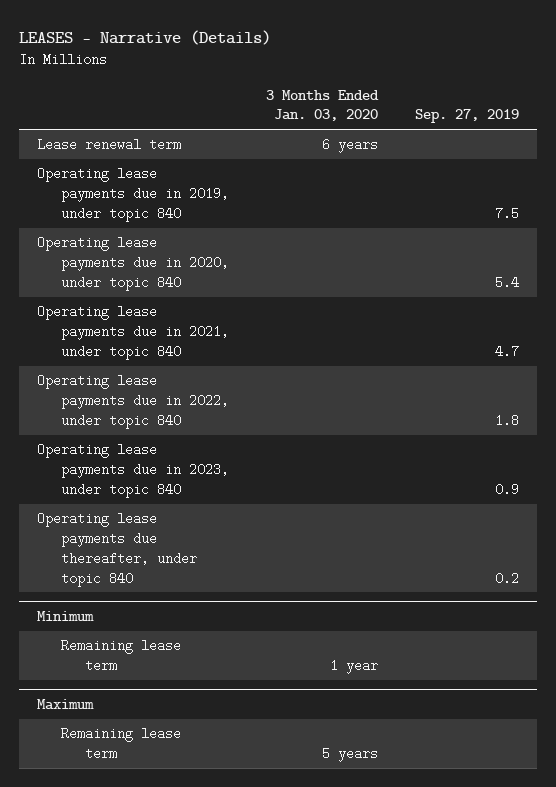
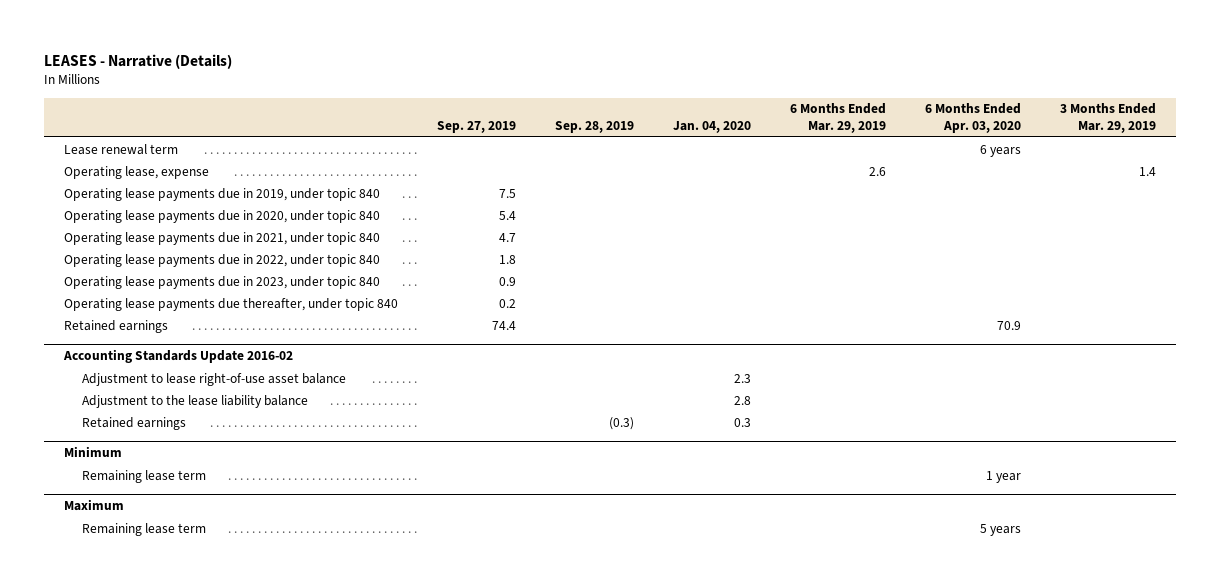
- | 3 Months Ended Jan. 03, 2020 | Sep. 27, 2019
+ | Sep. 27, 2019 | Sep. 28, 2019 | Jan. 04, 2020 | 6 Months Ended Mar. 29, 2019 | 6 Months Ended Apr. 03, 2020 | 3 Months Ended Mar. 29, 2019
+ Operating lease, expense | | | | 2.6 | | 1.4
+ Retained earnings | 74.4 | | | | 70.9 |
+ Accounting Standards Update 2016-02
+ Adjustment to lease right-of-use asset balance | | | 2.3 | | |
+ Adjustment to the lease liability balance | | | 2.8 | | |
+ Retained earnings | | (0.3) | 0.3 | | |

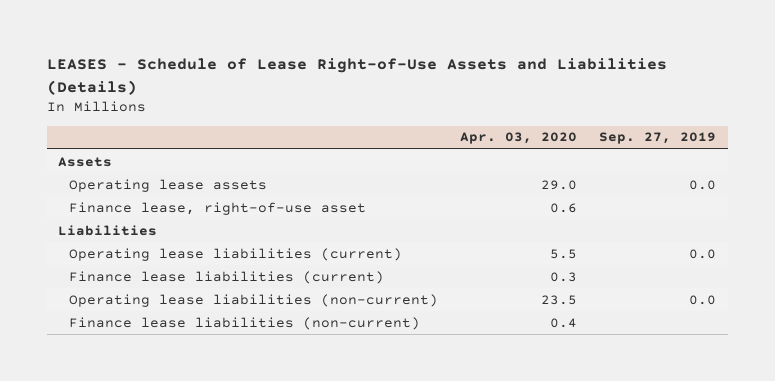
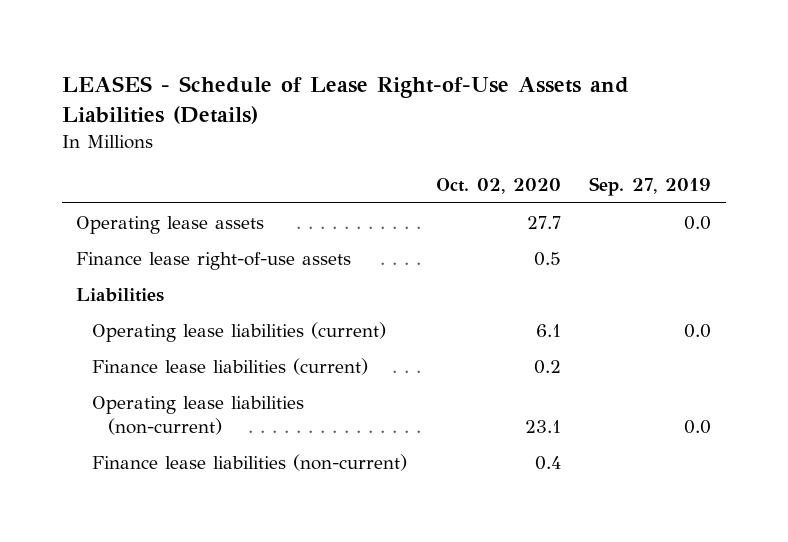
- | Apr. 03, 2020 | Sep. 27, 2019
+ | Oct. 02, 2020 | Sep. 27, 2019
- Assets
- Finance lease, right-of-use asset | 0.6 |
+ Finance lease right-of-use assets | 0.5 |

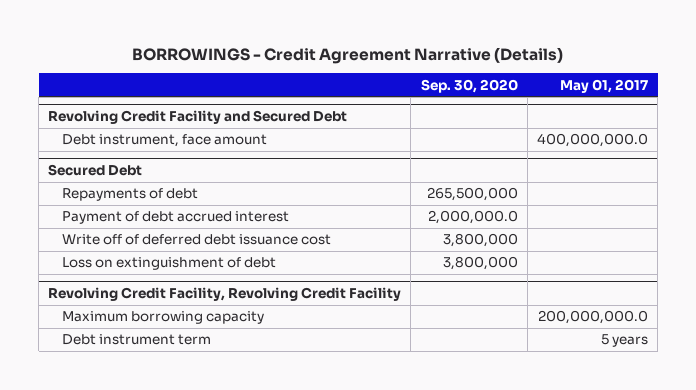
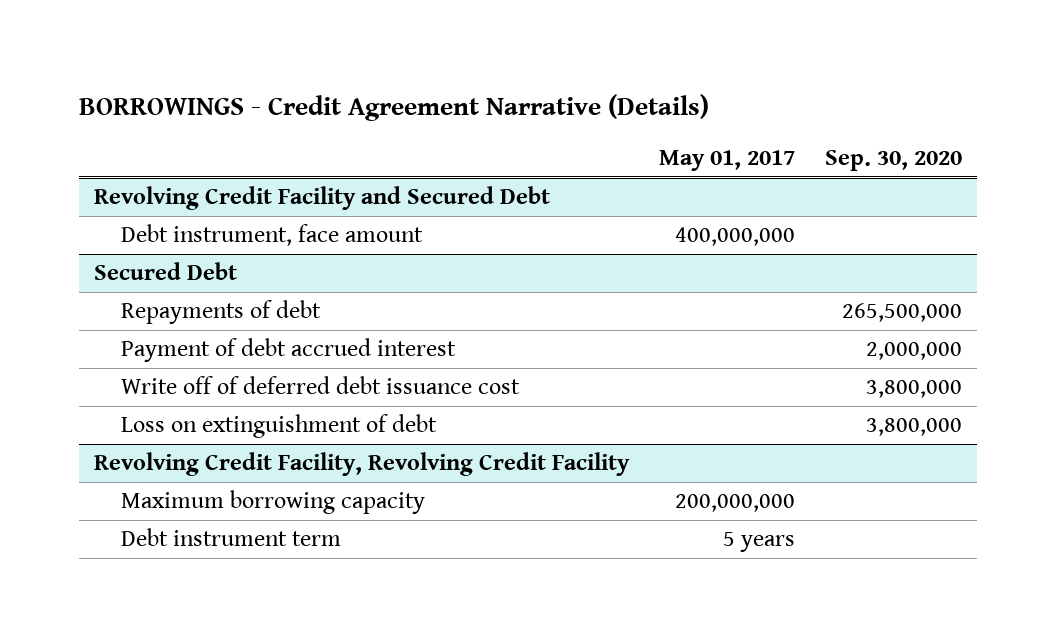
- | Sep. 30, 2020 | May 01, 2017
+ | May 01, 2017 | Sep. 30, 2020
@ Revolving Credit Facility and Secured Debt
- Debt instrument, face amount | | 400,000,000.0
+ Debt instrument, face amount | 400,000,000 |
@ Secured Debt
- Payment of debt accrued interest | 2,000,000.0 |
+ Payment of debt accrued interest | | 2,000,000
@ Revolving Credit Facility, Revolving Credit Facility
- Maximum borrowing capacity | | 200,000,000.0
+ Maximum borrowing capacity | 200,000,000 |

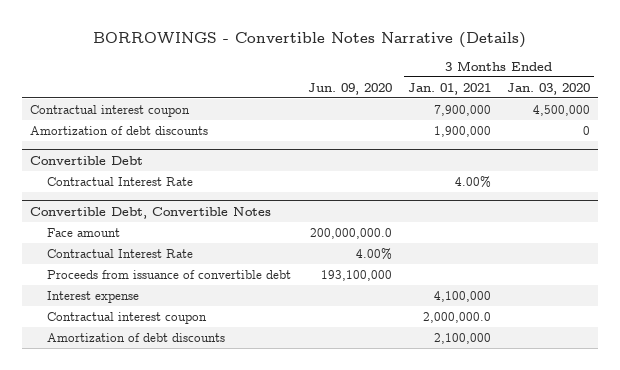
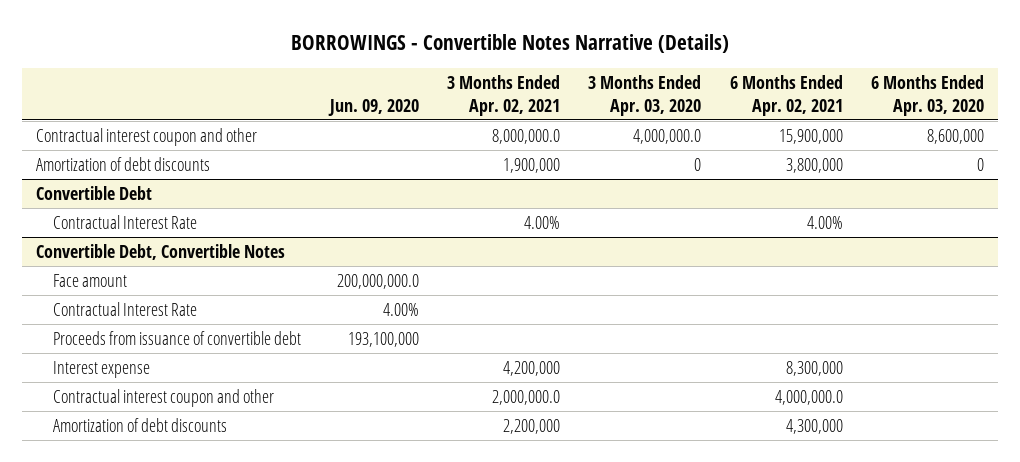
- | Jun. 09, 2020 | 3 Months Ended Jan. 01, 2021 | 3 Months Ended Jan. 03, 2020
+ | Jun. 09, 2020 | 3 Months Ended Apr. 02, 2021 | 3 Months Ended Apr. 03, 2020 | 6 Months Ended Apr. 02, 2021 | 6 Months Ended Apr. 03, 2020
- Contractual interest coupon | | 7,900,000 | 4,500,000
+ Contractual interest coupon and other | | 8,000,000.0 | 4,000,000.0 | 15,900,000 | 8,600,000
@ Convertible Debt, Convertible Notes
- Contractual interest coupon | | 2,000,000.0 |
+ Contractual interest coupon and other | | 2,000,000.0 | | 4,000,000.0 |

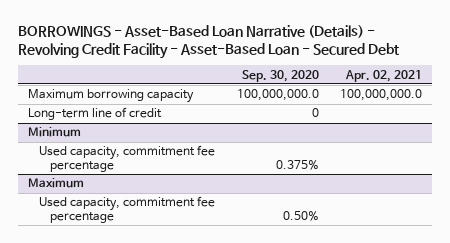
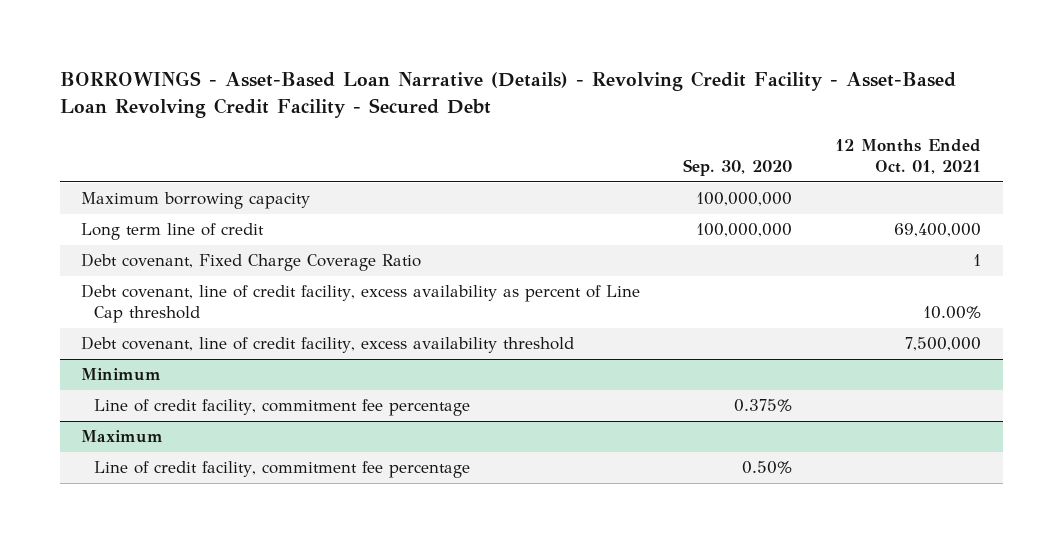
- BORROWINGS - Asset-Based Loan Narrative (Details) - Revolving Credit Facility - Asset-Based Loan - Secured Debt
+ BORROWINGS - Asset-Based Loan Narrative (Details) - Revolving Credit Facility - Asset-Based Loan Revolving Credit Facility - Secured Debt
- | Sep. 30, 2020 | Apr. 02, 2021
+ | Sep. 30, 2020 | 12 Months Ended Oct. 01, 2021
- Maximum borrowing capacity | 100,000,000.0 | 100,000,000.0
- Long-term line of credit | 0 |
+ Maximum borrowing capacity | 100,000,000 |
+ Long term line of credit | 100,000,000 | 69,400,000
+ Debt covenant, Fixed Charge Coverage Ratio | | 1
+ Debt covenant, line of credit facility, excess availability as percent of Line Cap threshold | | 10.00%
+ Debt covenant, line of credit facility, excess availability threshold | | 7,500,000
@ Minimum
- Used capacity, commitment fee percentage | 0.375% |
+ Line of credit facility, commitment fee percentage | 0.375% |
@ Maximum
- Used capacity, commitment fee percentage | 0.50% |
+ Line of credit facility, commitment fee percentage | 0.50% |

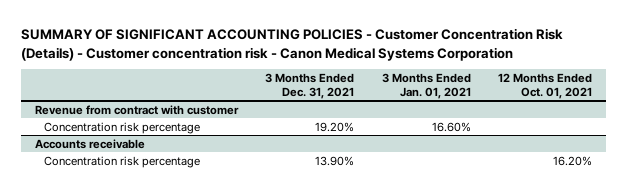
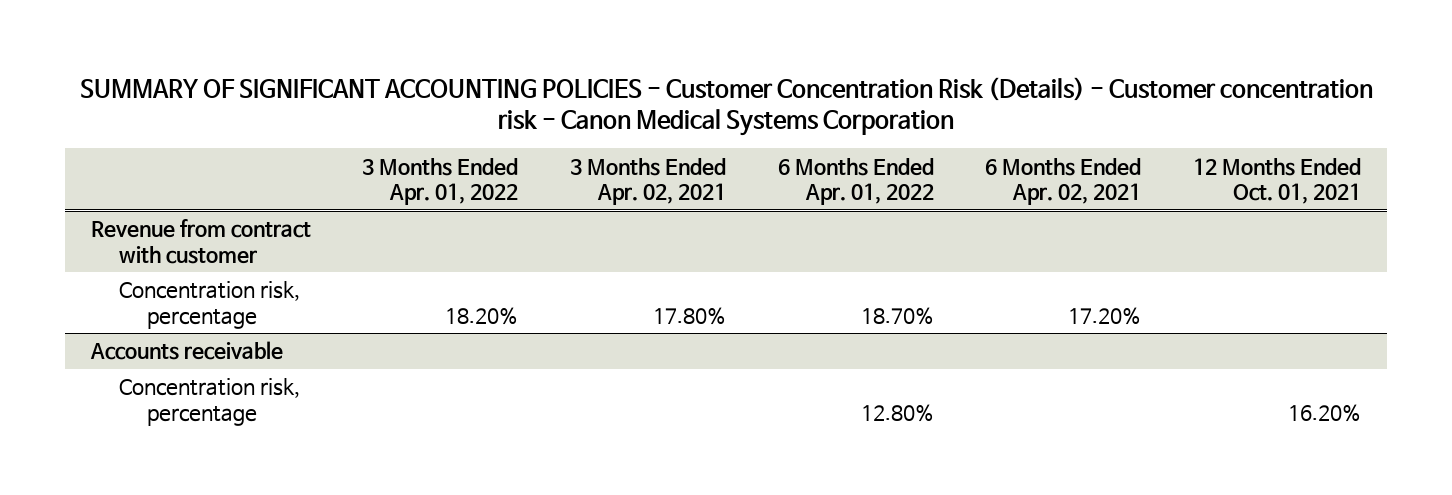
- | 3 Months Ended Dec. 31, 2021 | 3 Months Ended Jan. 01, 2021 | 12 Months Ended Oct. 01, 2021
+ | 3 Months Ended Apr. 01, 2022 | 3 Months Ended Apr. 02, 2021 | 6 Months Ended Apr. 01, 2022 | 6 Months Ended Apr. 02, 2021 | 12 Months Ended Oct. 01, 2021
@ Revenue from contract with customer
- Concentration risk percentage | 19.20% | 16.60% |
+ Concentration risk, percentage | 18.20% | 17.80% | 18.70% | 17.20% |
@ Accounts receivable
- Concentration risk percentage | 13.90% | | 16.20%
+ Concentration risk, percentage | | | 12.80% | | 16.20%

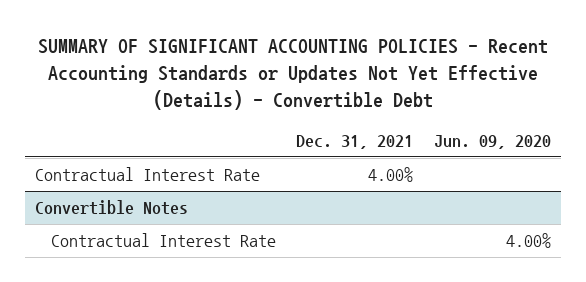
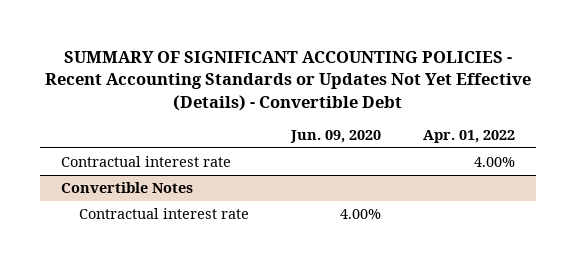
- | Dec. 31, 2021 | Jun. 09, 2020
+ | Jun. 09, 2020 | Apr. 01, 2022
- Contractual Interest Rate | 4.00% |
+ Contractual interest rate | | 4.00%
@ Convertible Notes
- Contractual Interest Rate | | 4.00%
+ Contractual interest rate | 4.00% |

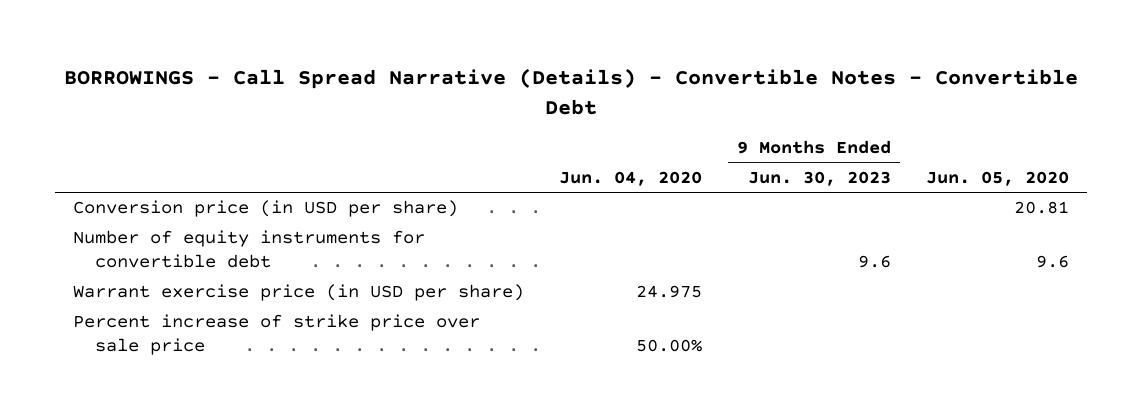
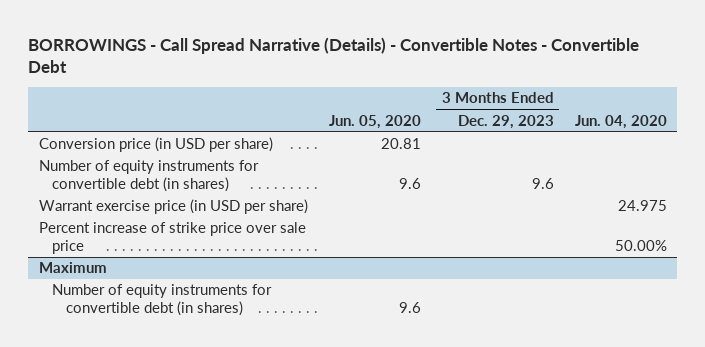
- | Jun. 04, 2020 | 9 Months Ended Jun. 30, 2023 | Jun. 05, 2020
+ | Jun. 05, 2020 | 3 Months Ended Dec. 29, 2023 | Jun. 04, 2020
- Number of equity instruments for convertible debt | | 9.6 | 9.6
+ Number of equity instruments for convertible debt (in shares) | 9.6 | 9.6 |
+ Maximum
+ Number of equity instruments for convertible debt (in shares) | 9.6 | |

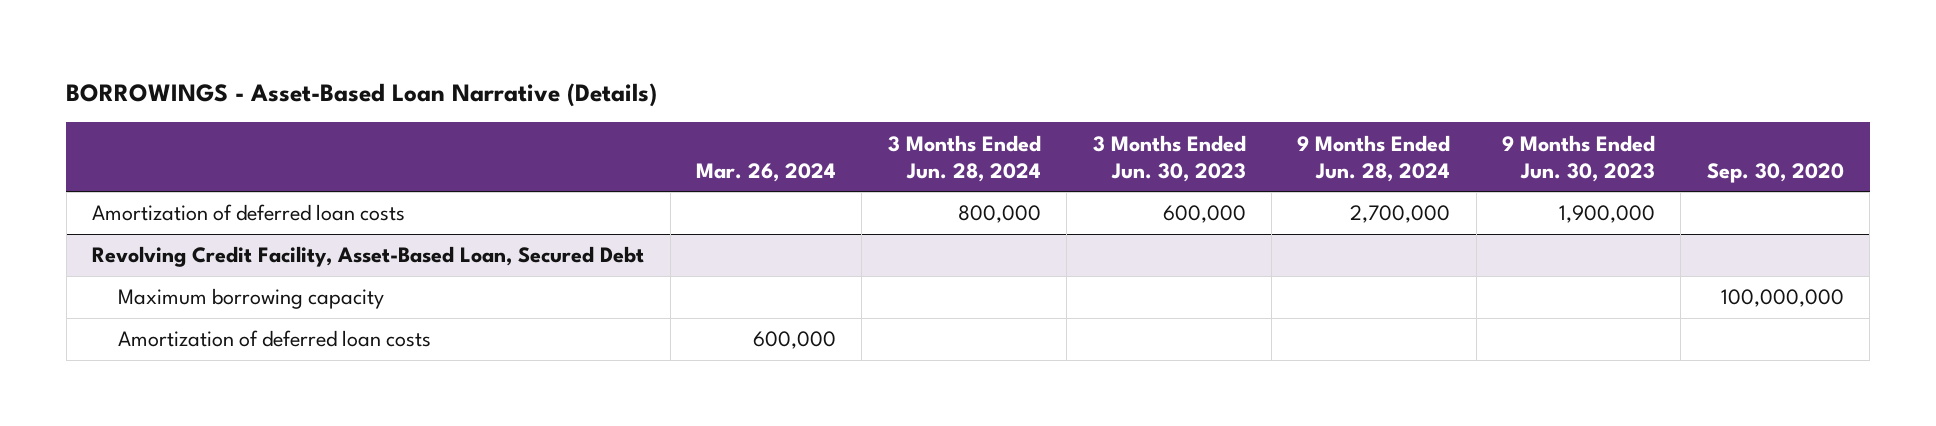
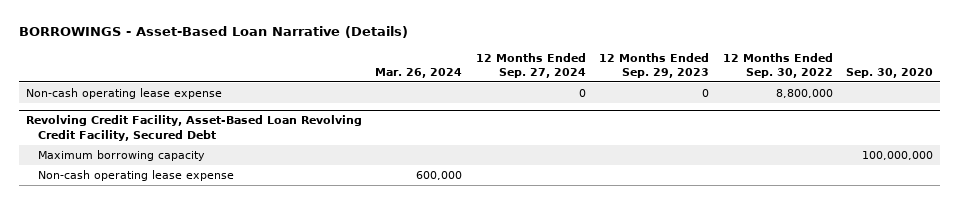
- | Mar. 26, 2024 | 3 Months Ended Jun. 28, 2024 | 3 Months Ended Jun. 30, 2023 | 9 Months Ended Jun. 28, 2024 | 9 Months Ended Jun. 30, 2023 | Sep. 30, 2020
+ | Mar. 26, 2024 | 12 Months Ended Sep. 27, 2024 | 12 Months Ended Sep. 29, 2023 | 12 Months Ended Sep. 30, 2022 | Sep. 30, 2020
- Amortization of deferred loan costs | | 800,000 | 600,000 | 2,700,000 | 1,900,000 |
- Revolving Credit Facility, Asset-Based Loan, Secured Debt
+ Non-cash operating lease expense | | 0 | 0 | 8,800,000 |
+ Revolving Credit Facility, Asset-Based Loan Revolving Credit Facility, Secured Debt
- Amortization of deferred loan costs | 600,000 | | | | |
+ Non-cash operating lease expense | 600,000 | | | |

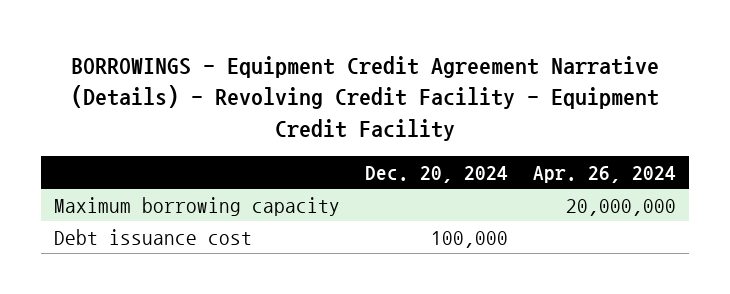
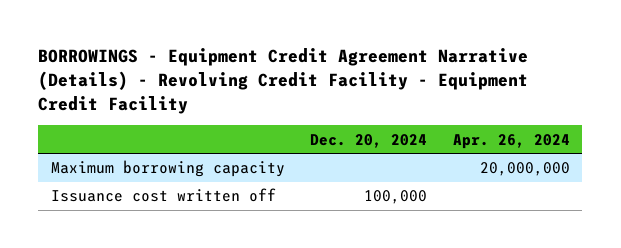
- Debt issuance cost | 100,000 |
+ Issuance cost written off | 100,000 |

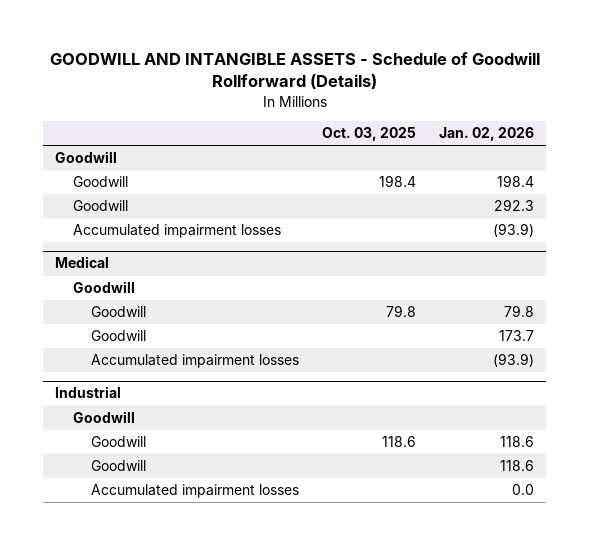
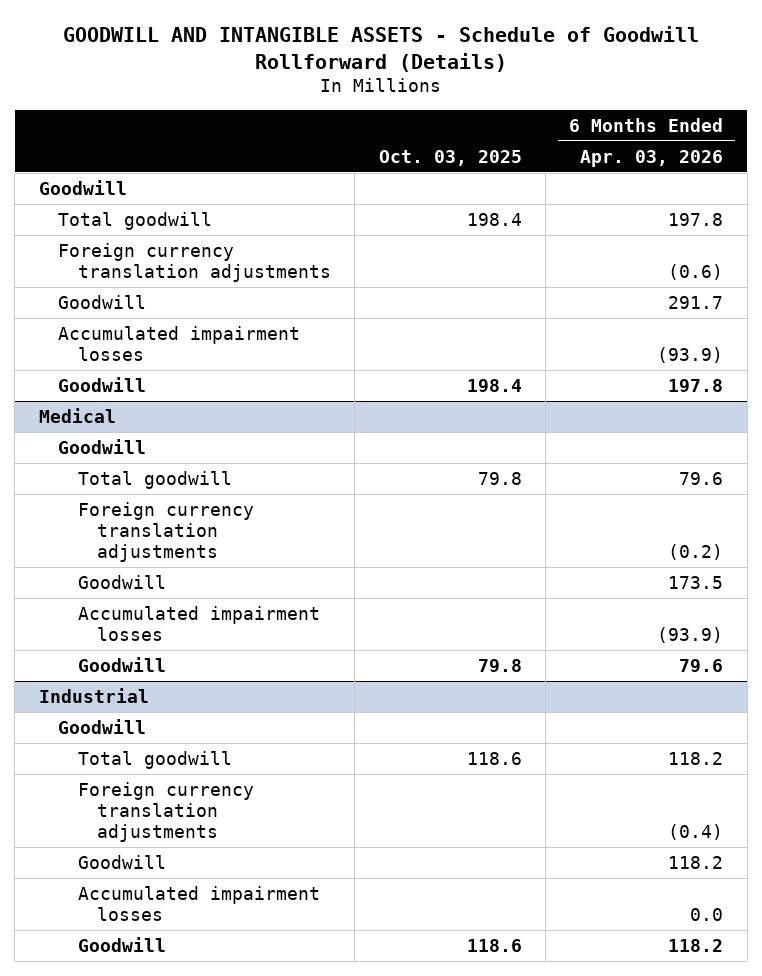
- | Oct. 03, 2025 | Jan. 02, 2026
+ | Oct. 03, 2025 | 6 Months Ended Apr. 03, 2026
+ Total goodwill | 198.4 | 197.8
+ Foreign currency translation adjustments | | (0.6)
moved down: Goodwill | 198.4 | 197.8
@ Medical
+ Total goodwill | 79.8 | 79.6
+ Foreign currency translation adjustments | | (0.2)
moved down: Goodwill | 79.8 | 79.6
@ Industrial
+ Total goodwill | 118.6 | 118.2
+ Foreign currency translation adjustments | | (0.4)
moved down: Goodwill | 118.6 | 118.2

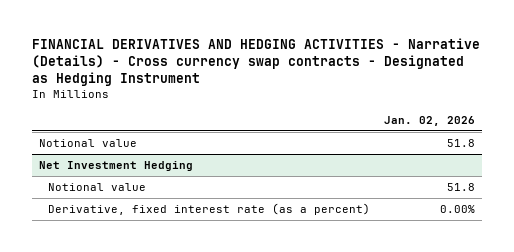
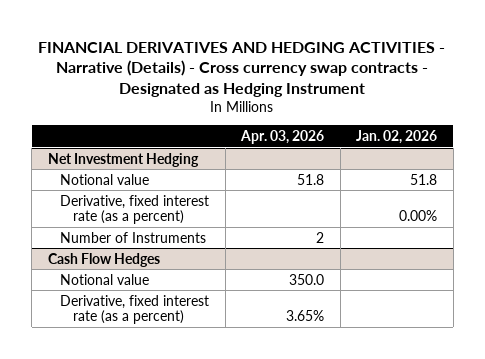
- | Jan. 02, 2026
+ | Apr. 03, 2026 | Jan. 02, 2026
- Notional value | 51.8
@ Net Investment Hedging
+ Number of Instruments | 2 |
+ Cash Flow Hedges
+ Notional value | 350.0 |
+ Derivative, fixed interest rate (as a percent) | 3.65% |

